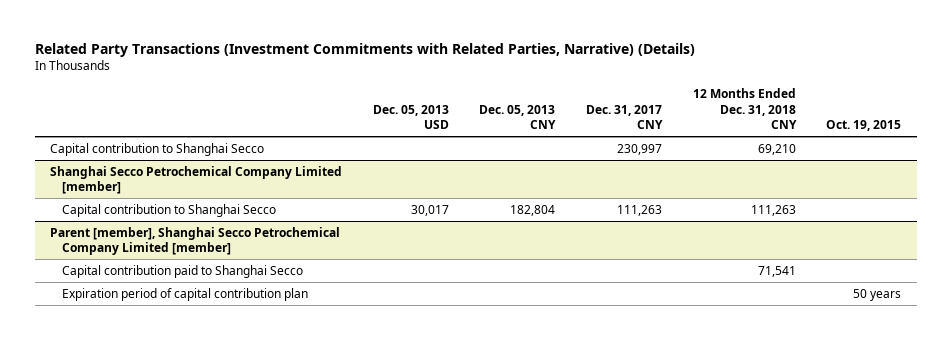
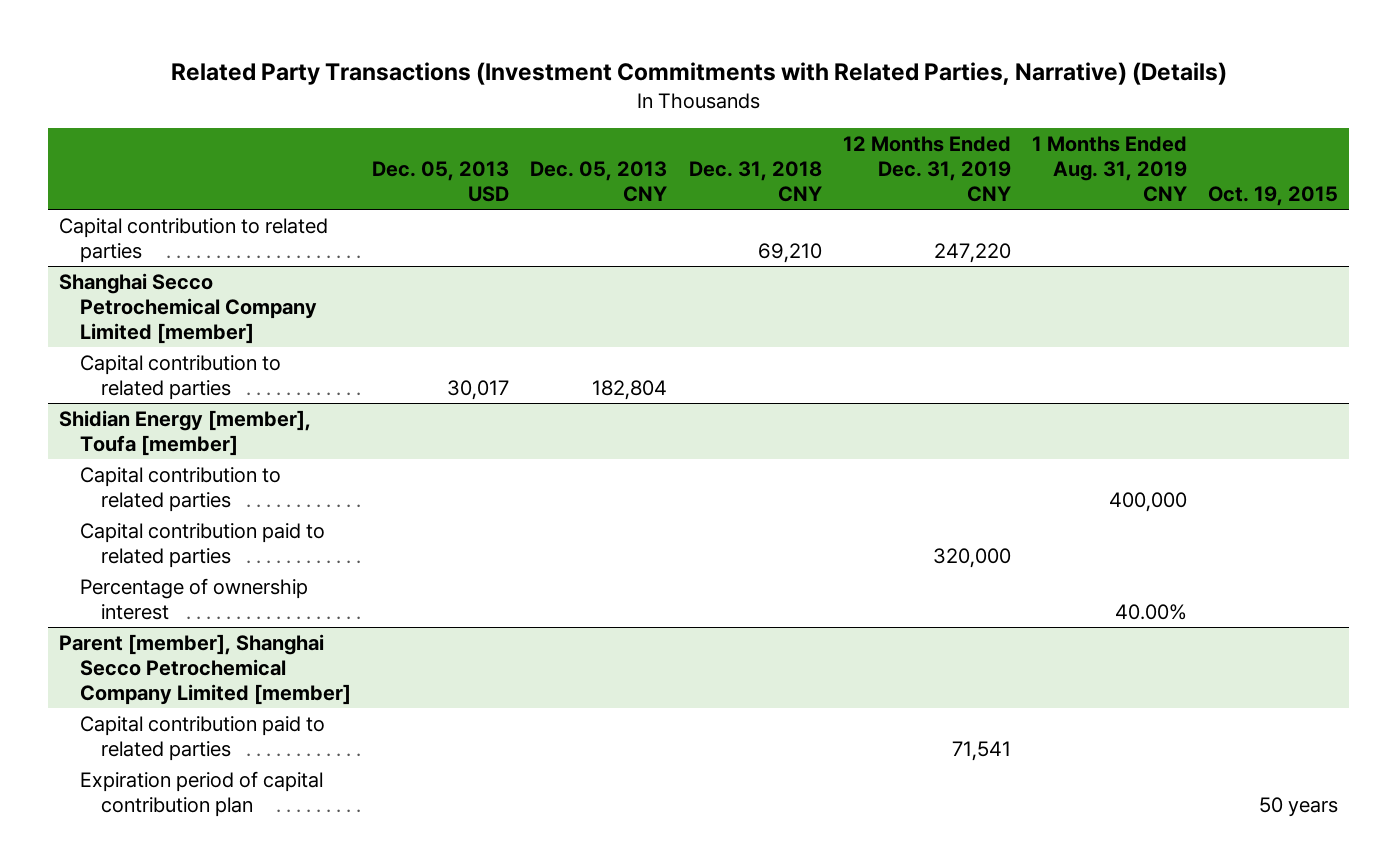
- | Dec. 05, 2013 USD | Dec. 05, 2013 CNY | Dec. 31, 2017 CNY | 12 Months Ended Dec. 31, 2018 CNY | Oct. 19, 2015
+ | Dec. 05, 2013 USD | Dec. 05, 2013 CNY | Dec. 31, 2018 CNY | 12 Months Ended Dec. 31, 2019 CNY | 1 Months Ended Aug. 31, 2019 CNY | Oct. 19, 2015
- Capital contribution to Shanghai Secco | | | 230,997 | 69,210 |
+ Capital contribution to related parties | | | 69,210 | 247,220 | |
@ Shanghai Secco Petrochemical Company Limited [member]
- Capital contribution to Shanghai Secco | 30,017 | 182,804 | 111,263 | 111,263 |
+ Capital contribution to related parties | 30,017 | 182,804 | | | |
+ Shidian Energy [member], Toufa [member]
+ Capital contribution to related parties | | | | | 400,000 |
+ Capital contribution paid to related parties | | | | 320,000 | |
+ Percentage of ownership interest | | | | | 40.00% |
@ Parent [member], Shanghai Secco Petrochemical Company Limited [member]
- Capital contribution paid to Shanghai Secco | | | | 71,541 |
+ Capital contribution paid to related parties | | | | 71,541 | |

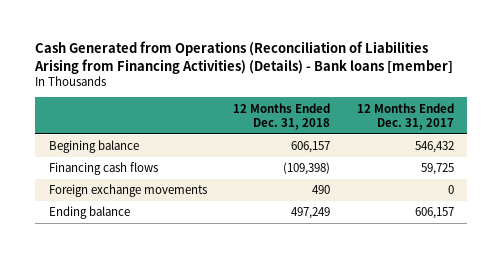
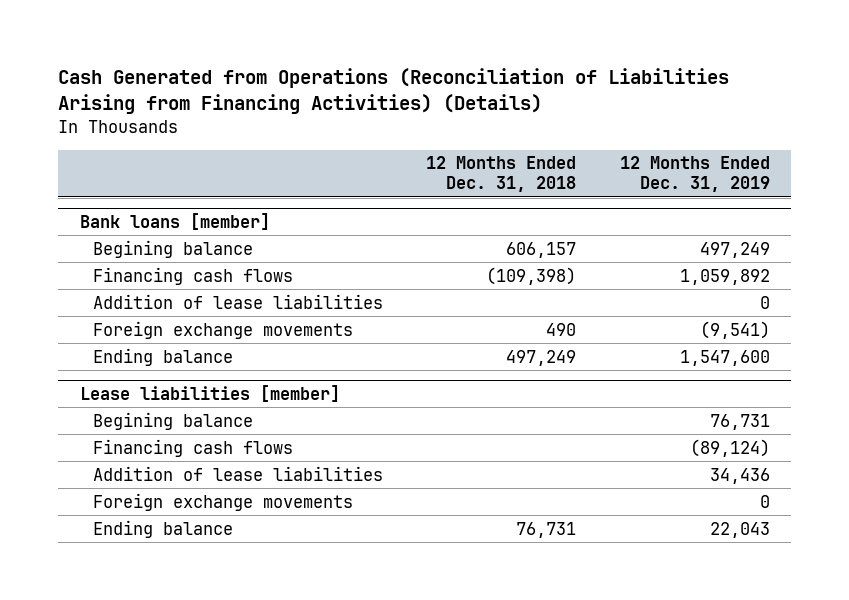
- Cash Generated from Operations (Reconciliation of Liabilities Arising from Financing Activities) (Details) - Bank loans [member]
+ Cash Generated from Operations (Reconciliation of Liabilities Arising from Financing Activities) (Details)
- | 12 Months Ended Dec. 31, 2018 | 12 Months Ended Dec. 31, 2017
+ | 12 Months Ended Dec. 31, 2018 | 12 Months Ended Dec. 31, 2019
+ Bank loans [member]
+ Addition of lease liabilities | | 0
+ Lease liabilities [member]
+ Begining balance | | 76,731
+ Financing cash flows | | (89,124)
+ Addition of lease liabilities | | 34,436
+ Foreign exchange movements | | 0
+ Ending balance | 76,731 | 22,043

